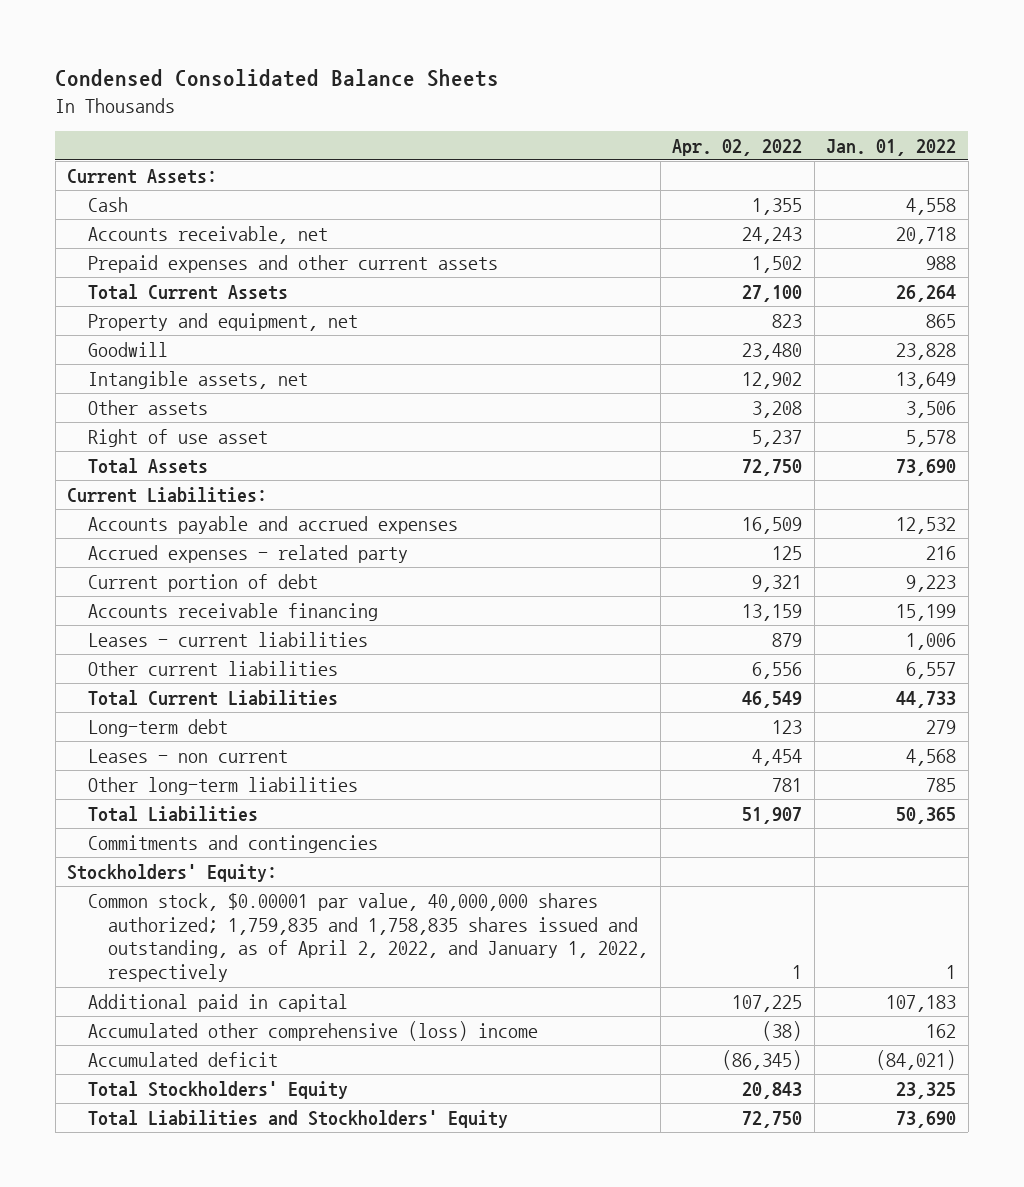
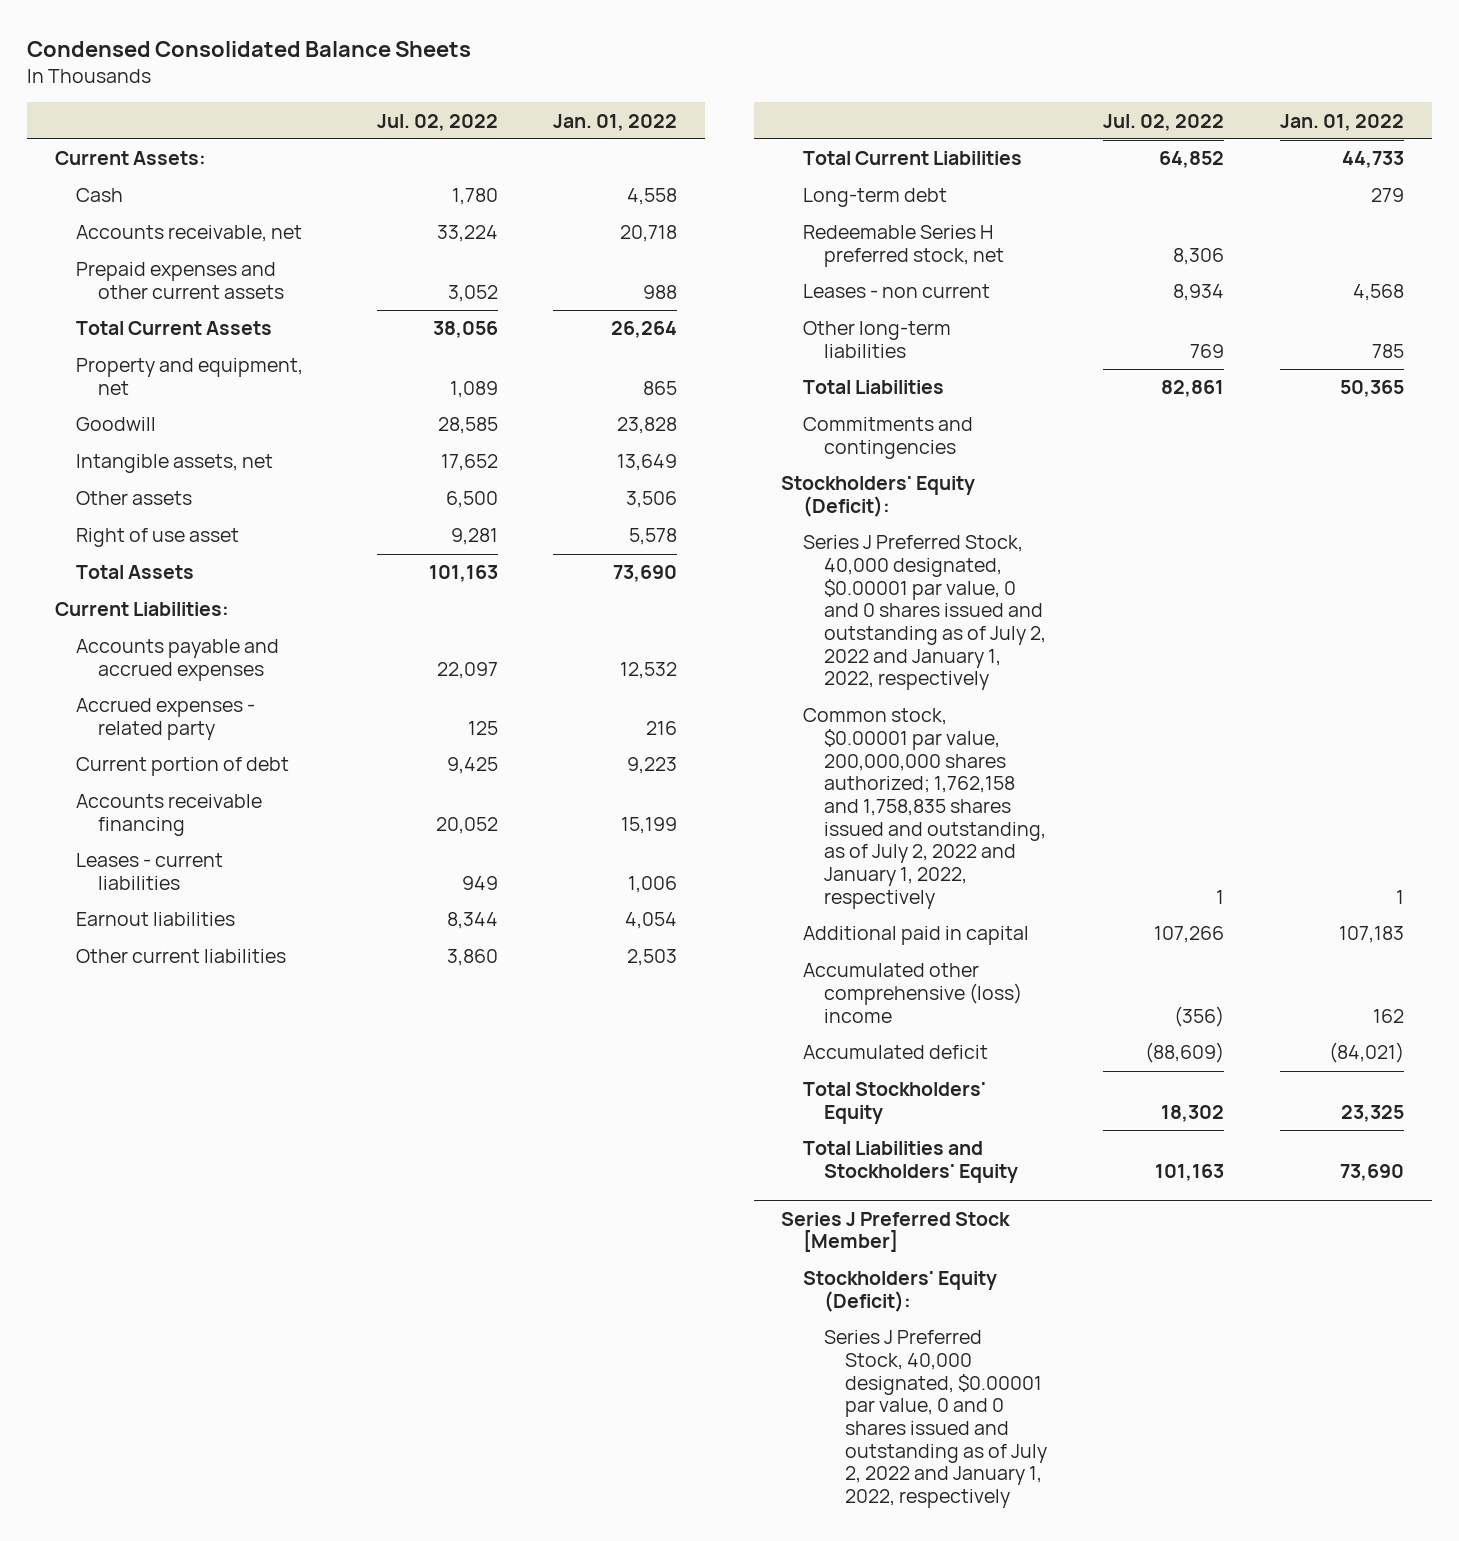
- | Apr. 02, 2022 | Jan. 01, 2022
+ | Jul. 02, 2022 | Jan. 01, 2022
- Other current liabilities | 6,556 | 6,557
+ Earnout liabilities | 8,344 | 4,054
+ Other current liabilities | 3,860 | 2,503
+ Redeemable Series H preferred stock, net | 8,306 |
- Stockholders' Equity:
- Common stock, $0.00001 par value, 40,000,000 shares authorized; 1,759,835 and 1,758,835 shares issued and outstanding, as of April 2, 2022, and January 1, 2022, respectively | 1 | 1
+ Stockholders' Equity (Deficit):
+ Series J Preferred Stock, 40,000 designated, $0.00001 par value, 0 and 0 shares issued and outstanding as of July 2, 2022 and January 1, 2022, respectively
+ Common stock, $0.00001 par value, 200,000,000 shares authorized; 1,762,158 and 1,758,835 shares issued and outstanding, as of July 2, 2022 and January 1, 2022, respectively | 1 | 1
+ Series J Preferred Stock [Member]
+ Stockholders' Equity (Deficit):
+ Series J Preferred Stock, 40,000 designated, $0.00001 par value, 0 and 0 shares issued and outstanding as of July 2, 2022 and January 1, 2022, respectively

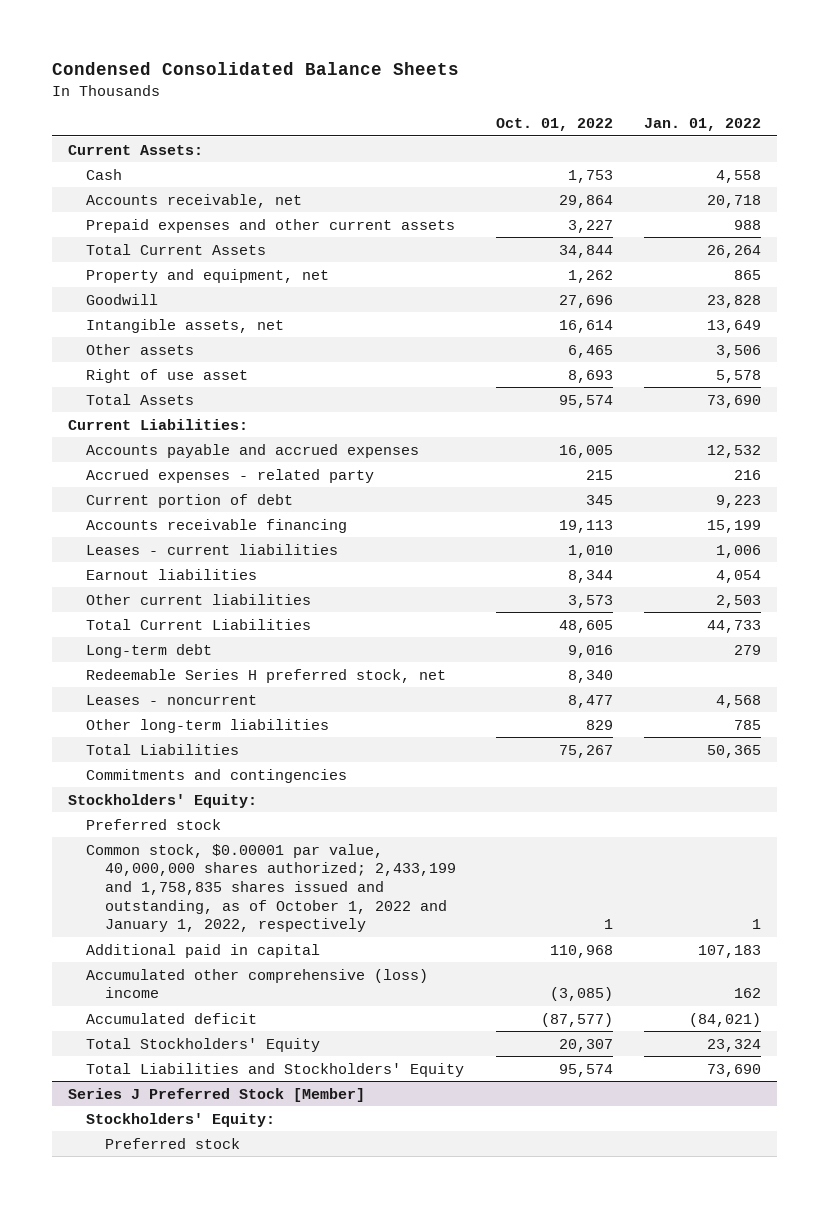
- | Jul. 02, 2022 | Jan. 01, 2022
+ | Oct. 01, 2022 | Jan. 01, 2022
- Leases - non current | 8,934 | 4,568
+ Leases - noncurrent | 8,477 | 4,568
- Stockholders' Equity (Deficit):
- Series J Preferred Stock, 40,000 designated, $0.00001 par value, 0 and 0 shares issued and outstanding as of July 2, 2022 and January 1, 2022, respectively
- Common stock, $0.00001 par value, 200,000,000 shares authorized; 1,762,158 and 1,758,835 shares issued and outstanding, as of July 2, 2022 and January 1, 2022, respectively | 1 | 1
+ Stockholders' Equity:
+ Preferred stock
+ Common stock, $0.00001 par value, 40,000,000 shares authorized; 2,433,199 and 1,758,835 shares issued and outstanding, as of October 1, 2022 and January 1, 2022, respectively | 1 | 1
- Total Stockholders' Equity | 18,302 | 23,325
+ Total Stockholders' Equity | 20,307 | 23,324
@ Series J Preferred Stock [Member]
- Stockholders' Equity (Deficit):
- Series J Preferred Stock, 40,000 designated, $0.00001 par value, 0 and 0 shares issued and outstanding as of July 2, 2022 and January 1, 2022, respectively
+ Stockholders' Equity:
+ Preferred stock

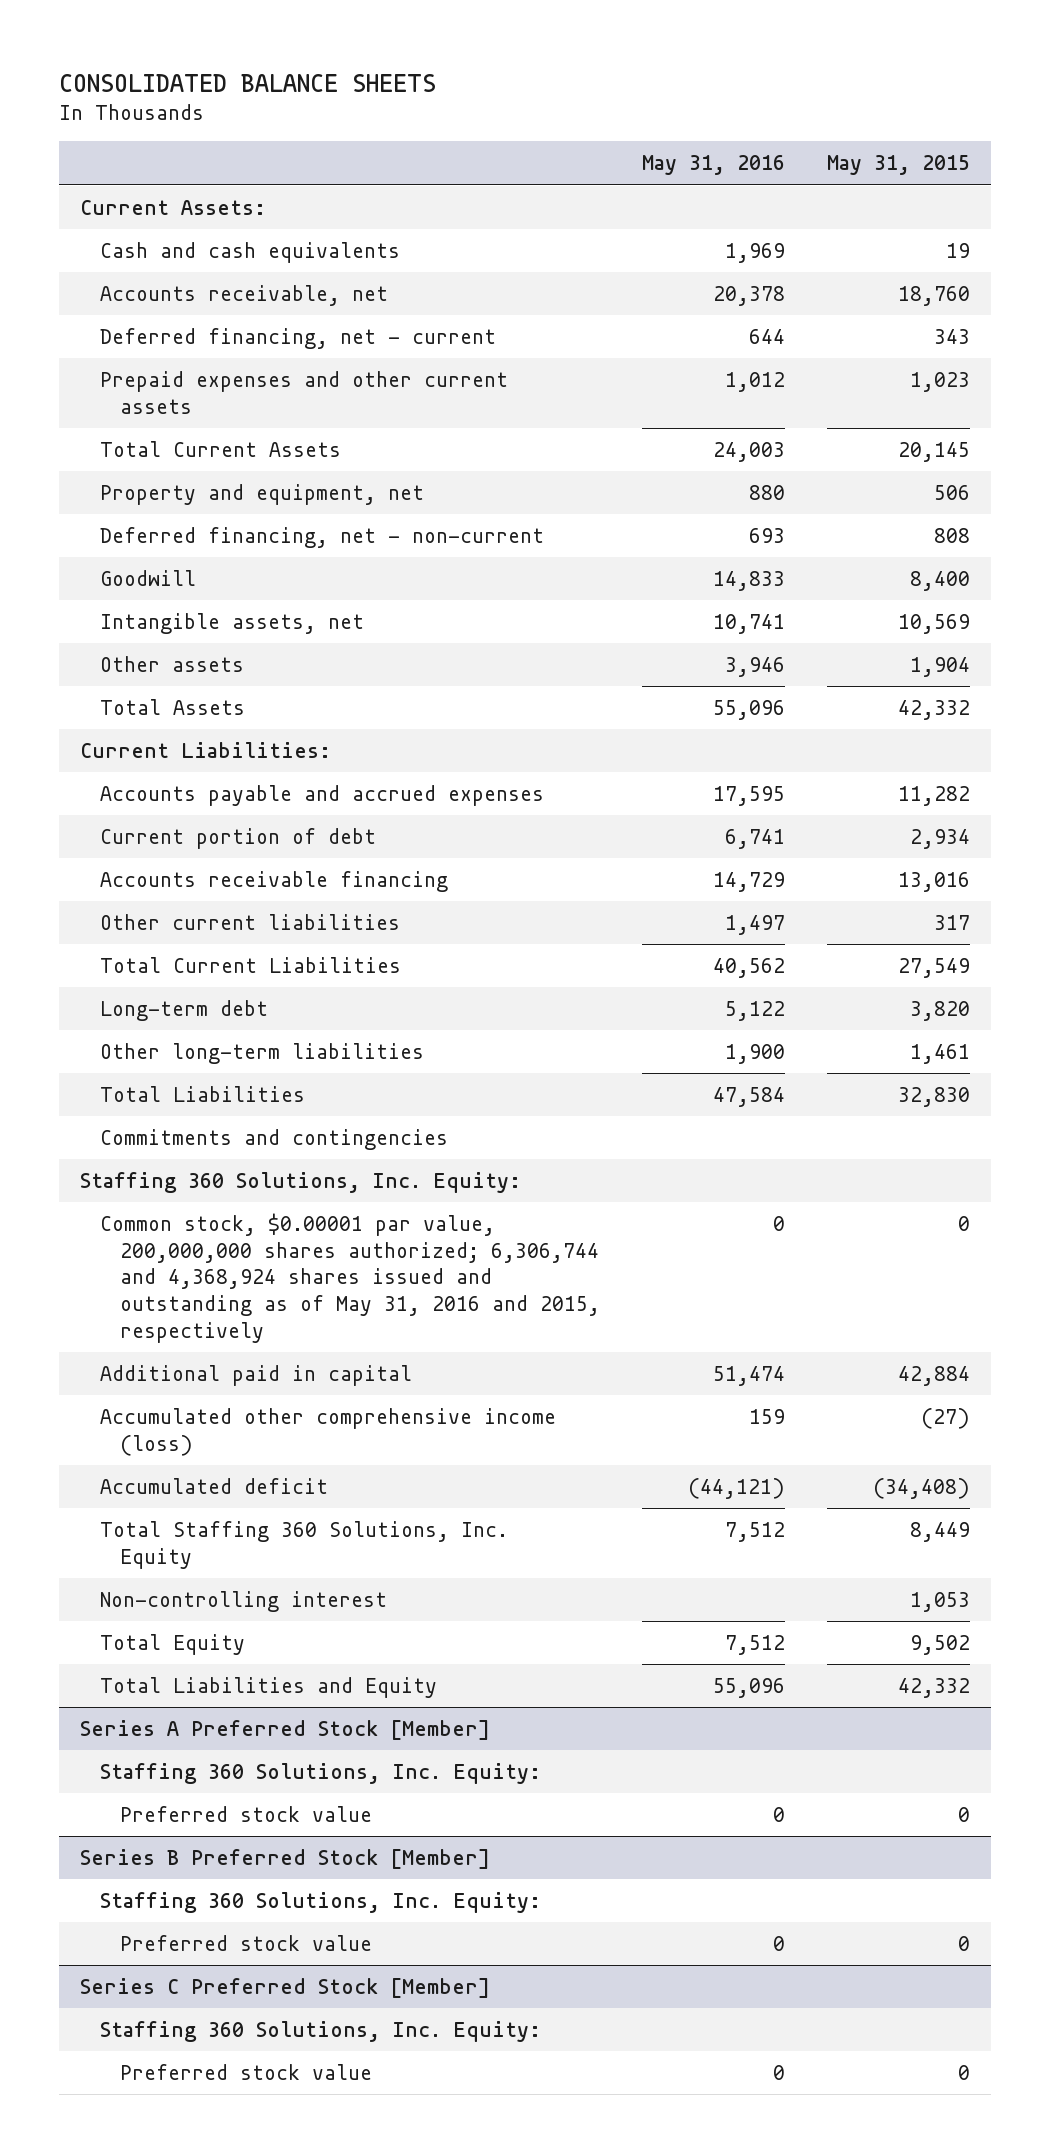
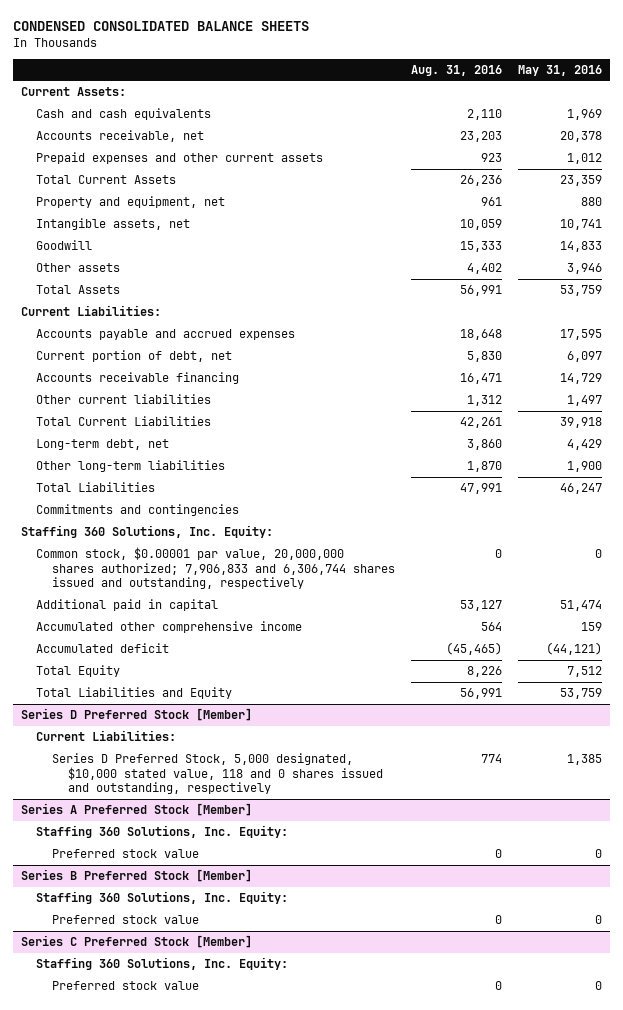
- CONSOLIDATED BALANCE SHEETS
+ CONDENSED CONSOLIDATED BALANCE SHEETS
- | May 31, 2016 | May 31, 2015
+ | Aug. 31, 2016 | May 31, 2016
- Deferred financing, net - current | 644 | 343
- Total Current Assets | 24,003 | 20,145
+ Total Current Assets | 26,236 | 23,359
- Deferred financing, net - non-current | 693 | 808
moved down: Goodwill | 15,333 | 14,833
- Total Assets | 55,096 | 42,332
+ Total Assets | 56,991 | 53,759
- Current portion of debt | 6,741 | 2,934
+ Current portion of debt, net | 5,830 | 6,097
- Total Current Liabilities | 40,562 | 27,549
- Long-term debt | 5,122 | 3,820
+ Total Current Liabilities | 42,261 | 39,918
+ Long-term debt, net | 3,860 | 4,429
- Total Liabilities | 47,584 | 32,830
+ Total Liabilities | 47,991 | 46,247
- Common stock, $0.00001 par value, 200,000,000 shares authorized; 6,306,744 and 4,368,924 shares issued and outstanding as of May 31, 2016 and 2015, respectively | 0 | 0
+ Common stock, $0.00001 par value, 20,000,000 shares authorized; 7,906,833 and 6,306,744 shares issued and outstanding, respectively | 0 | 0
- Accumulated other comprehensive income (loss) | 159 | (27)
+ Accumulated other comprehensive income | 564 | 159
- Total Staffing 360 Solutions, Inc. Equity | 7,512 | 8,449
- Non-controlling interest | | 1,053
- Total Liabilities and Equity | 55,096 | 42,332
+ Total Liabilities and Equity | 56,991 | 53,759
+ Series D Preferred Stock [Member]
+ Current Liabilities:
+ Series D Preferred Stock, 5,000 designated, $10,000 stated value, 118 and 0 shares issued and outstanding, respectively | 774 | 1,385

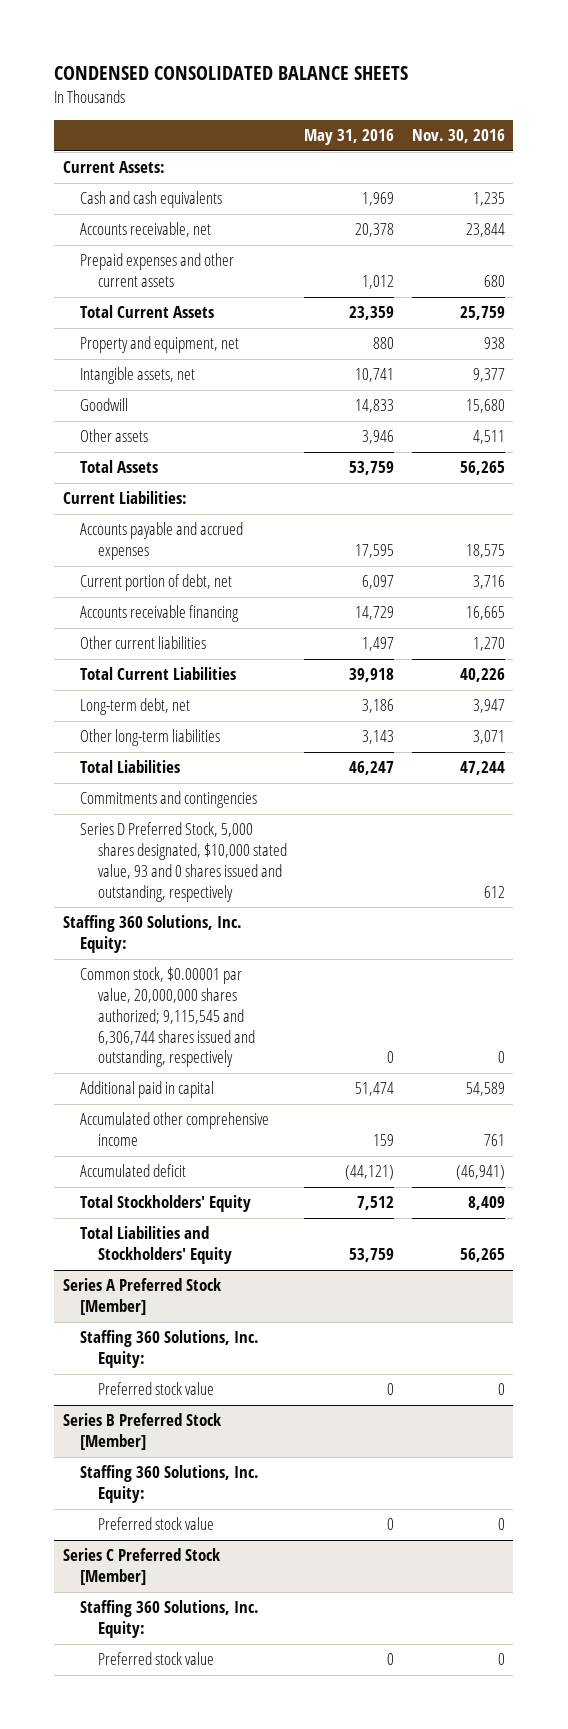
- | Aug. 31, 2016 | May 31, 2016
+ | May 31, 2016 | Nov. 30, 2016
- Long-term debt, net | 3,860 | 4,429
- Other long-term liabilities | 1,870 | 1,900
+ Long-term debt, net | 3,186 | 3,947
+ Other long-term liabilities | 3,143 | 3,071
+ Series D Preferred Stock, 5,000 shares designated, $10,000 stated value, 93 and 0 shares issued and outstanding, respectively | | 612
- Common stock, $0.00001 par value, 20,000,000 shares authorized; 7,906,833 and 6,306,744 shares issued and outstanding, respectively | 0 | 0
+ Common stock, $0.00001 par value, 20,000,000 shares authorized; 9,115,545 and 6,306,744 shares issued and outstanding, respectively | 0 | 0
- Total Equity | 8,226 | 7,512
- Total Liabilities and Equity | 56,991 | 53,759
- Series D Preferred Stock [Member]
- Current Liabilities:
- Series D Preferred Stock, 5,000 designated, $10,000 stated value, 118 and 0 shares issued and outstanding, respectively | 774 | 1,385
+ Total Stockholders' Equity | 7,512 | 8,409
+ Total Liabilities and Stockholders' Equity | 53,759 | 56,265

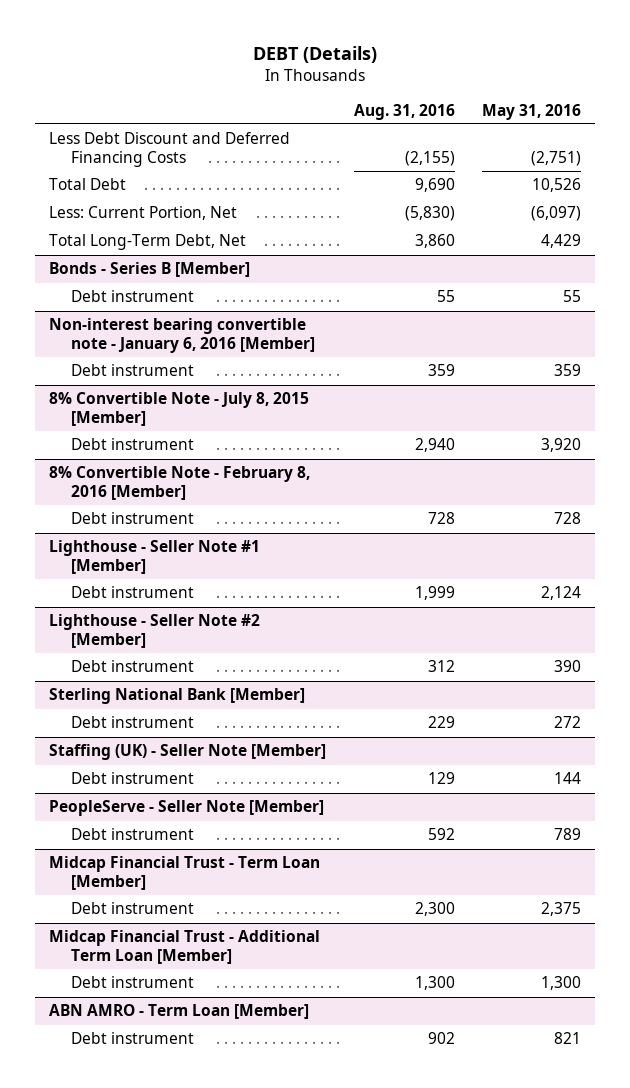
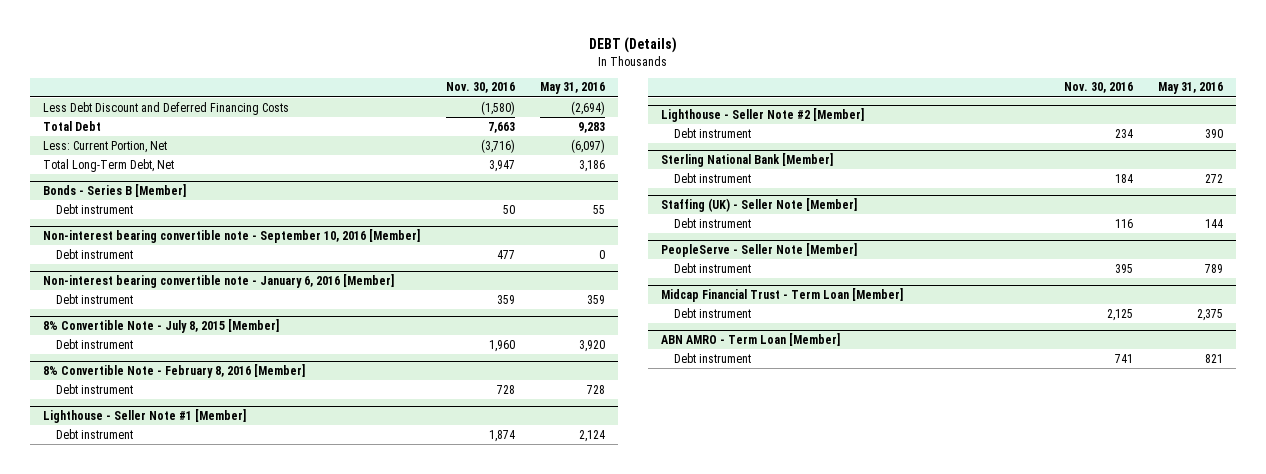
- | Aug. 31, 2016 | May 31, 2016
+ | Nov. 30, 2016 | May 31, 2016
- Less Debt Discount and Deferred Financing Costs | (2,155) | (2,751)
- Total Debt | 9,690 | 10,526
+ Less Debt Discount and Deferred Financing Costs | (1,580) | (2,694)
+ Total Debt | 7,663 | 9,283
- Total Long-Term Debt, Net | 3,860 | 4,429
+ Total Long-Term Debt, Net | 3,947 | 3,186
+ Non-interest bearing convertible note - September 10, 2016 [Member]
+ Debt instrument | 477 | 0
- Midcap Financial Trust - Additional Term Loan [Member]
- Debt instrument | 1,300 | 1,300

